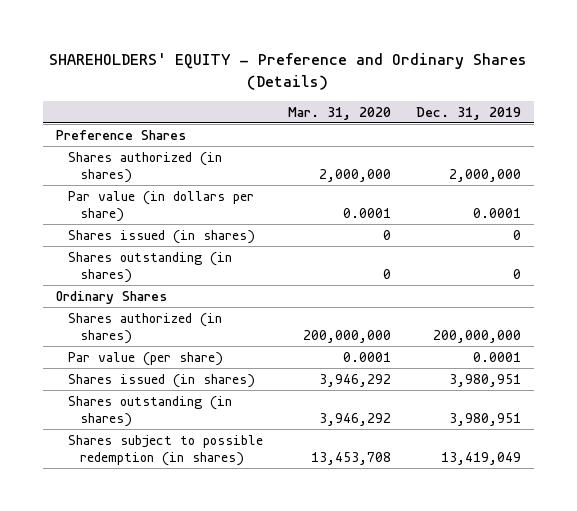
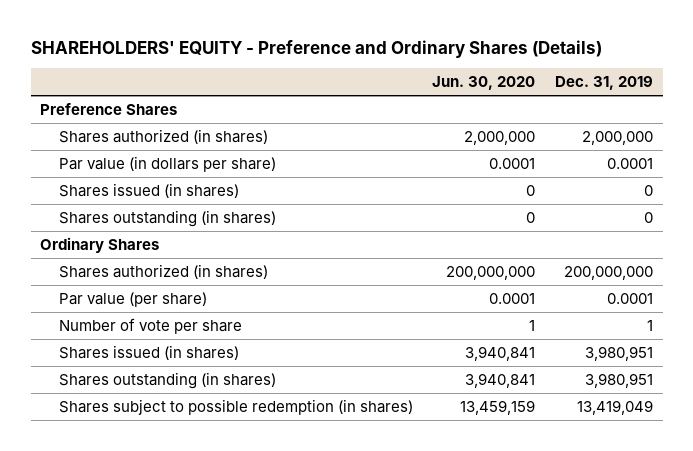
- | Mar. 31, 2020 | Dec. 31, 2019
+ | Jun. 30, 2020 | Dec. 31, 2019
+ Number of vote per share | 1 | 1

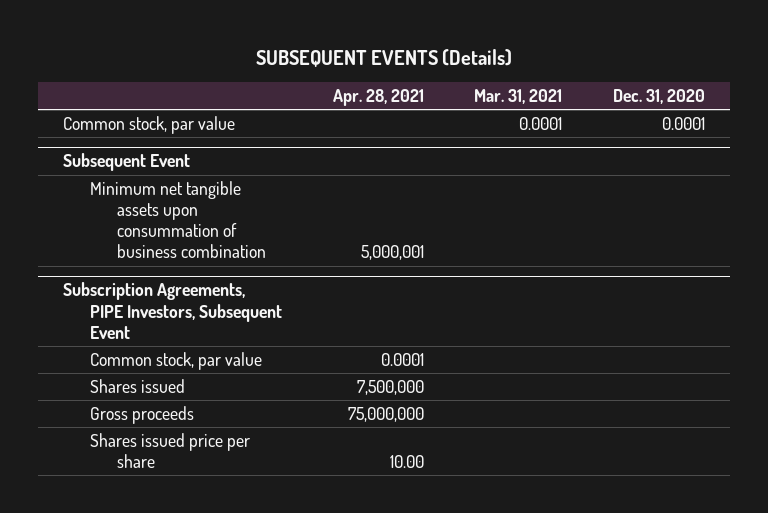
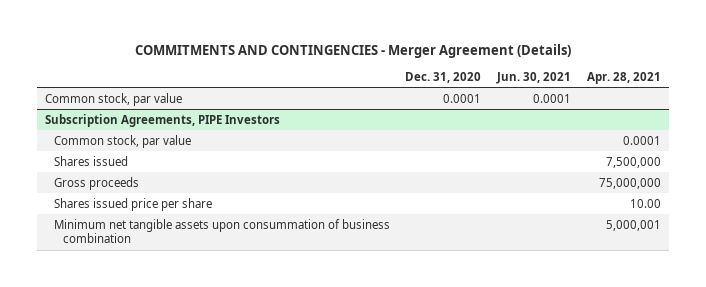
- SUBSEQUENT EVENTS (Details)
+ COMMITMENTS AND CONTINGENCIES - Merger Agreement (Details)
- | Apr. 28, 2021 | Mar. 31, 2021 | Dec. 31, 2020
+ | Dec. 31, 2020 | Jun. 30, 2021 | Apr. 28, 2021
- Subsequent Event
- Minimum net tangible assets upon consummation of business combination | 5,000,001 | |
- Subscription Agreements, PIPE Investors, Subsequent Event
+ Subscription Agreements, PIPE Investors
+ Minimum net tangible assets upon consummation of business combination | | | 5,000,001

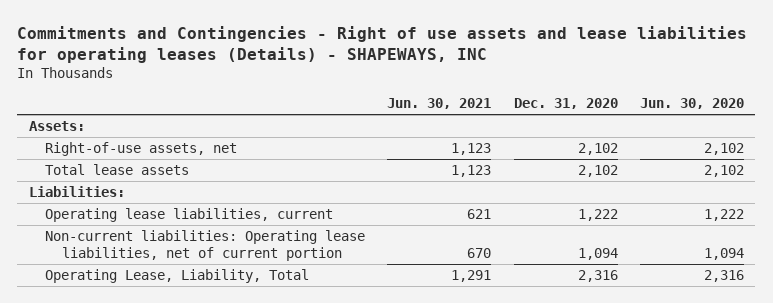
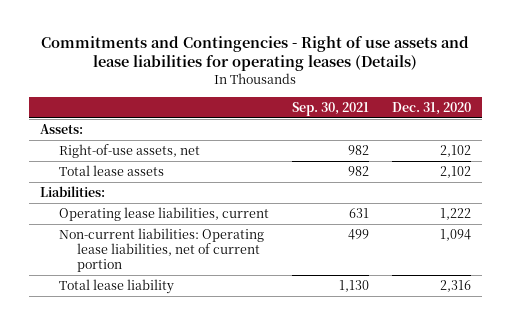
- Commitments and Contingencies - Right of use assets and lease liabilities for operating leases (Details) - SHAPEWAYS, INC
+ Commitments and Contingencies - Right of use assets and lease liabilities for operating leases (Details)
- | Jun. 30, 2021 | Dec. 31, 2020 | Jun. 30, 2020
+ | Sep. 30, 2021 | Dec. 31, 2020
- Operating Lease, Liability, Total | 1,291 | 2,316 | 2,316
+ Total lease liability | 1,130 | 2,316

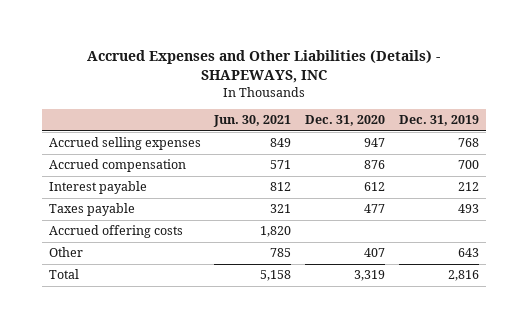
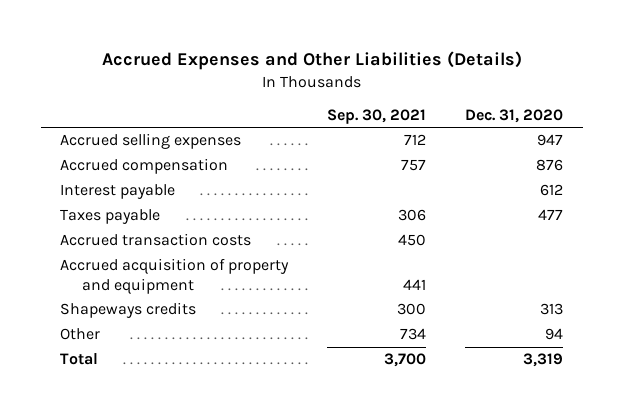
- Accrued Expenses and Other Liabilities (Details) - SHAPEWAYS, INC
+ Accrued Expenses and Other Liabilities (Details)
- | Jun. 30, 2021 | Dec. 31, 2020 | Dec. 31, 2019
+ | Sep. 30, 2021 | Dec. 31, 2020
- Accrued offering costs | 1,820 | |
- Other | 785 | 407 | 643
+ Accrued transaction costs | 450 |
+ Accrued acquisition of property and equipment | 441 |
+ Shapeways credits | 300 | 313
+ Other | 734 | 94

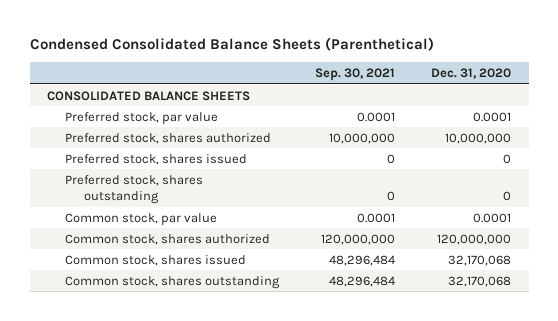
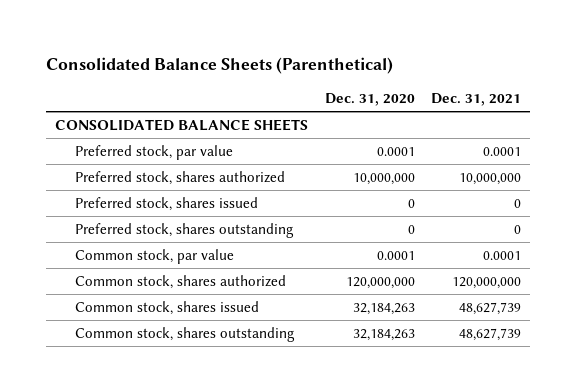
- Condensed Consolidated Balance Sheets (Parenthetical)
+ Consolidated Balance Sheets (Parenthetical)
- | Sep. 30, 2021 | Dec. 31, 2020
+ | Dec. 31, 2020 | Dec. 31, 2021
- Common stock, shares issued | 48,296,484 | 32,170,068
- Common stock, shares outstanding | 48,296,484 | 32,170,068
+ Common stock, shares issued | 32,184,263 | 48,627,739
+ Common stock, shares outstanding | 32,184,263 | 48,627,739

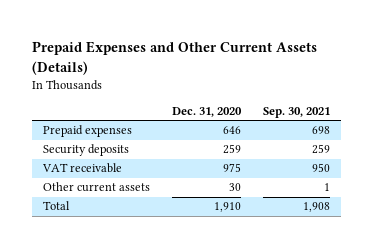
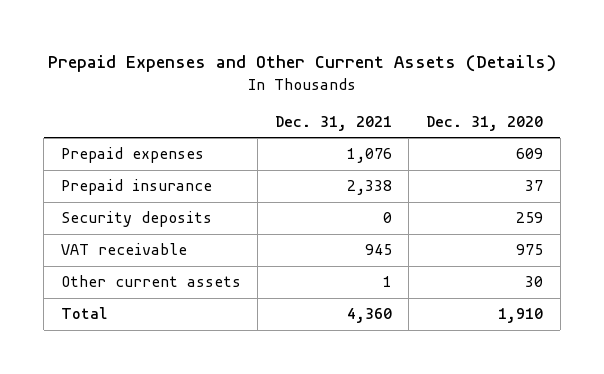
- | Dec. 31, 2020 | Sep. 30, 2021
+ | Dec. 31, 2021 | Dec. 31, 2020
- Prepaid expenses | 646 | 698
+ Prepaid expenses | 1,076 | 609
+ Prepaid insurance | 2,338 | 37

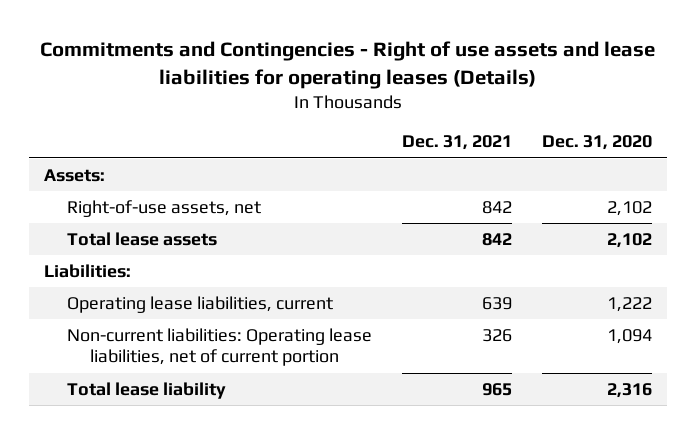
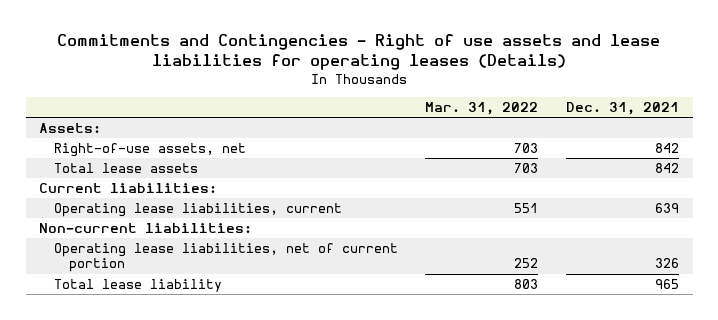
- | Dec. 31, 2021 | Dec. 31, 2020
+ | Mar. 31, 2022 | Dec. 31, 2021
- Liabilities:
+ Current liabilities:
- Non-current liabilities: Operating lease liabilities, net of current portion | 326 | 1,094
+ Non-current liabilities:
+ Operating lease liabilities, net of current portion | 252 | 326

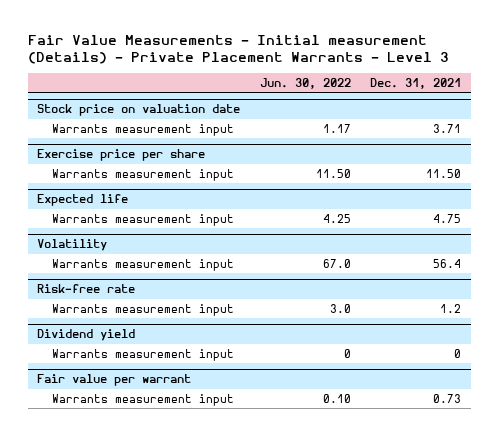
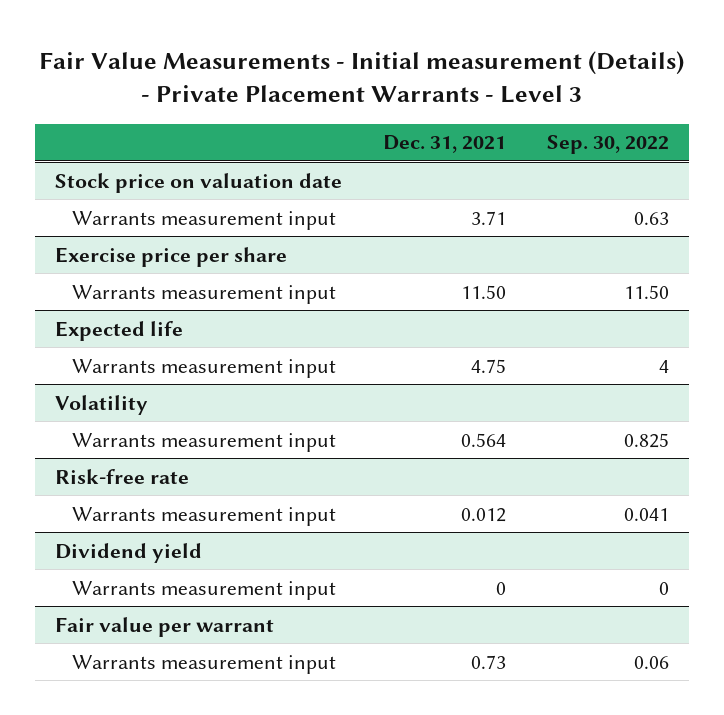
- | Jun. 30, 2022 | Dec. 31, 2021
+ | Dec. 31, 2021 | Sep. 30, 2022
@ Volatility
- Warrants measurement input | 67.0 | 56.4
+ Warrants measurement input | 0.564 | 0.825
@ Risk-free rate
- Warrants measurement input | 3.0 | 1.2
+ Warrants measurement input | 0.012 | 0.041

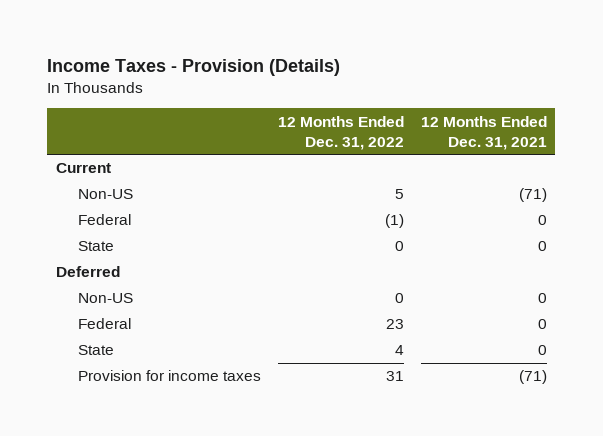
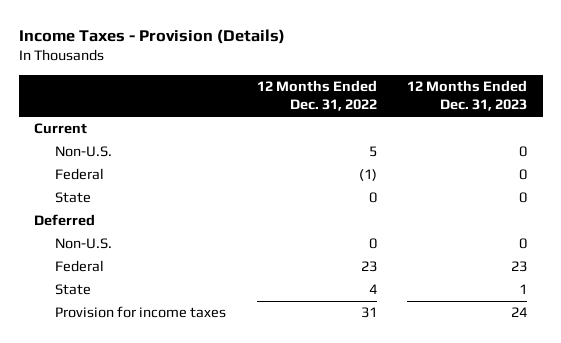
- | 12 Months Ended Dec. 31, 2022 | 12 Months Ended Dec. 31, 2021
+ | 12 Months Ended Dec. 31, 2022 | 12 Months Ended Dec. 31, 2023
- Non-US | 5 | (71)
+ Non-U.S. | 5 | 0
- Non-US | 0 | 0
+ Non-U.S. | 0 | 0

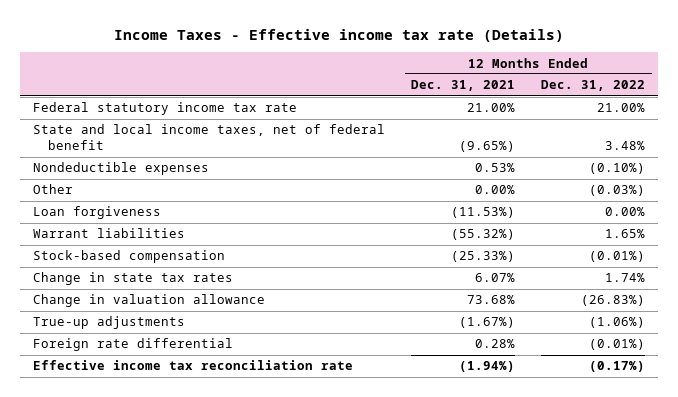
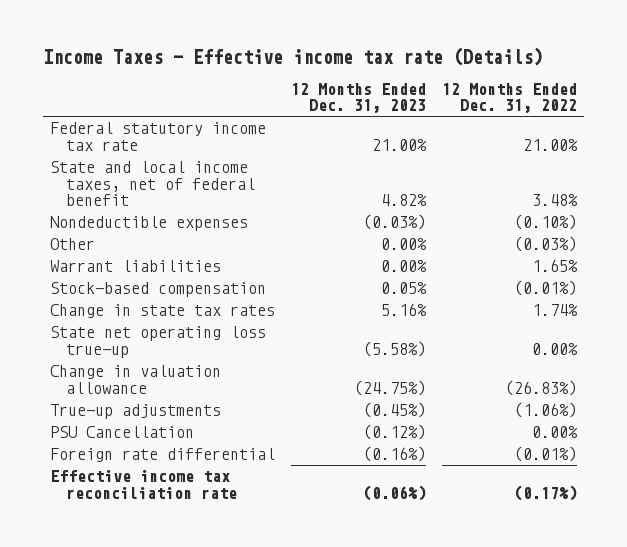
- | 12 Months Ended Dec. 31, 2021 | 12 Months Ended Dec. 31, 2022
+ | 12 Months Ended Dec. 31, 2023 | 12 Months Ended Dec. 31, 2022
- Loan forgiveness | (11.53%) | 0.00%
+ State net operating loss true-up | (5.58%) | 0.00%
+ PSU Cancellation | (0.12%) | 0.00%

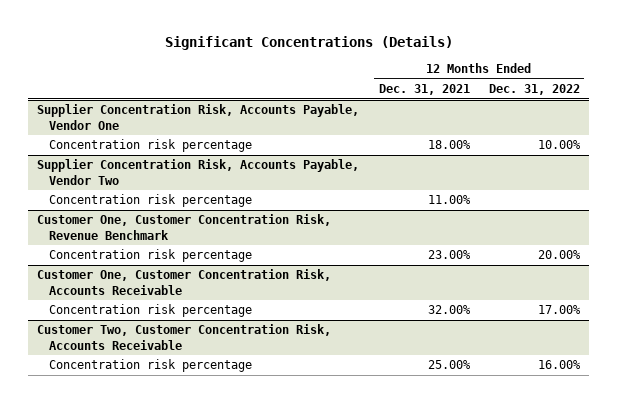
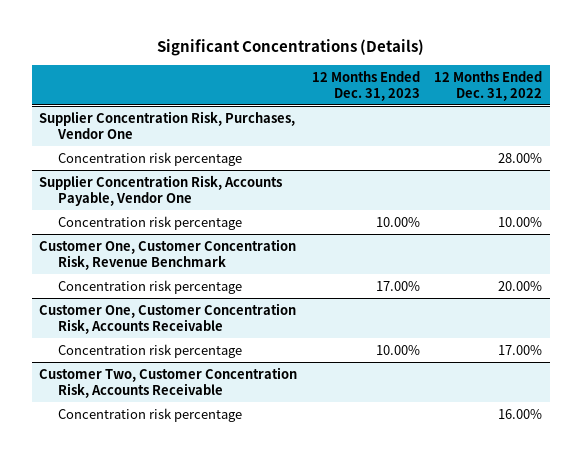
- | 12 Months Ended Dec. 31, 2021 | 12 Months Ended Dec. 31, 2022
+ | 12 Months Ended Dec. 31, 2023 | 12 Months Ended Dec. 31, 2022
+ Supplier Concentration Risk, Purchases, Vendor One
+ Concentration risk percentage | | 28.00%
- Supplier Concentration Risk, Accounts Payable, Vendor Two
- Concentration risk percentage | 11.00% |

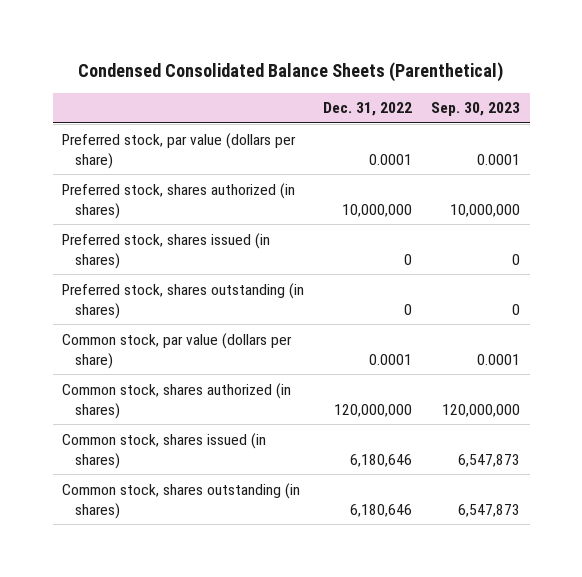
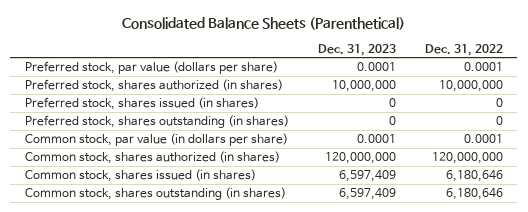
- Condensed Consolidated Balance Sheets (Parenthetical)
+ Consolidated Balance Sheets (Parenthetical)
- | Dec. 31, 2022 | Sep. 30, 2023
+ | Dec. 31, 2023 | Dec. 31, 2022
- Common stock, par value (dollars per share) | 0.0001 | 0.0001
+ Common stock, par value (in dollars per share) | 0.0001 | 0.0001

